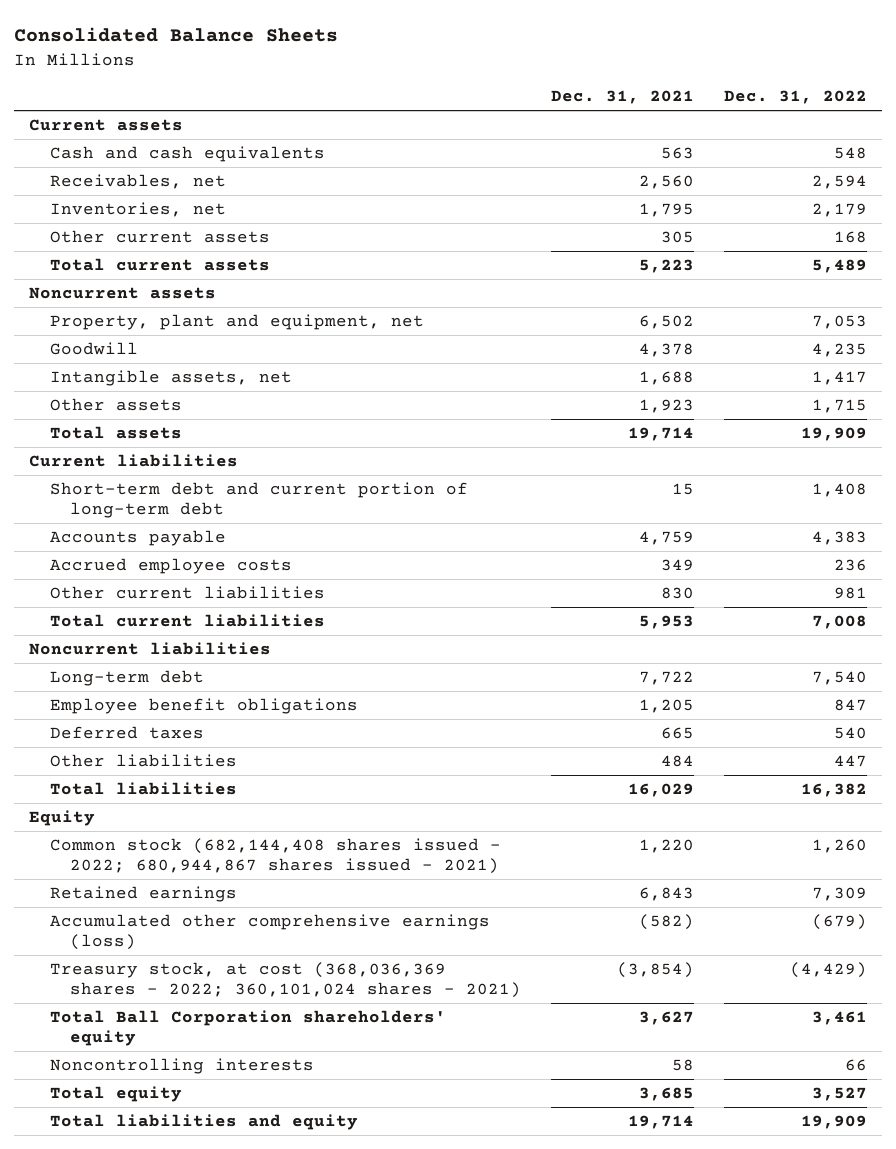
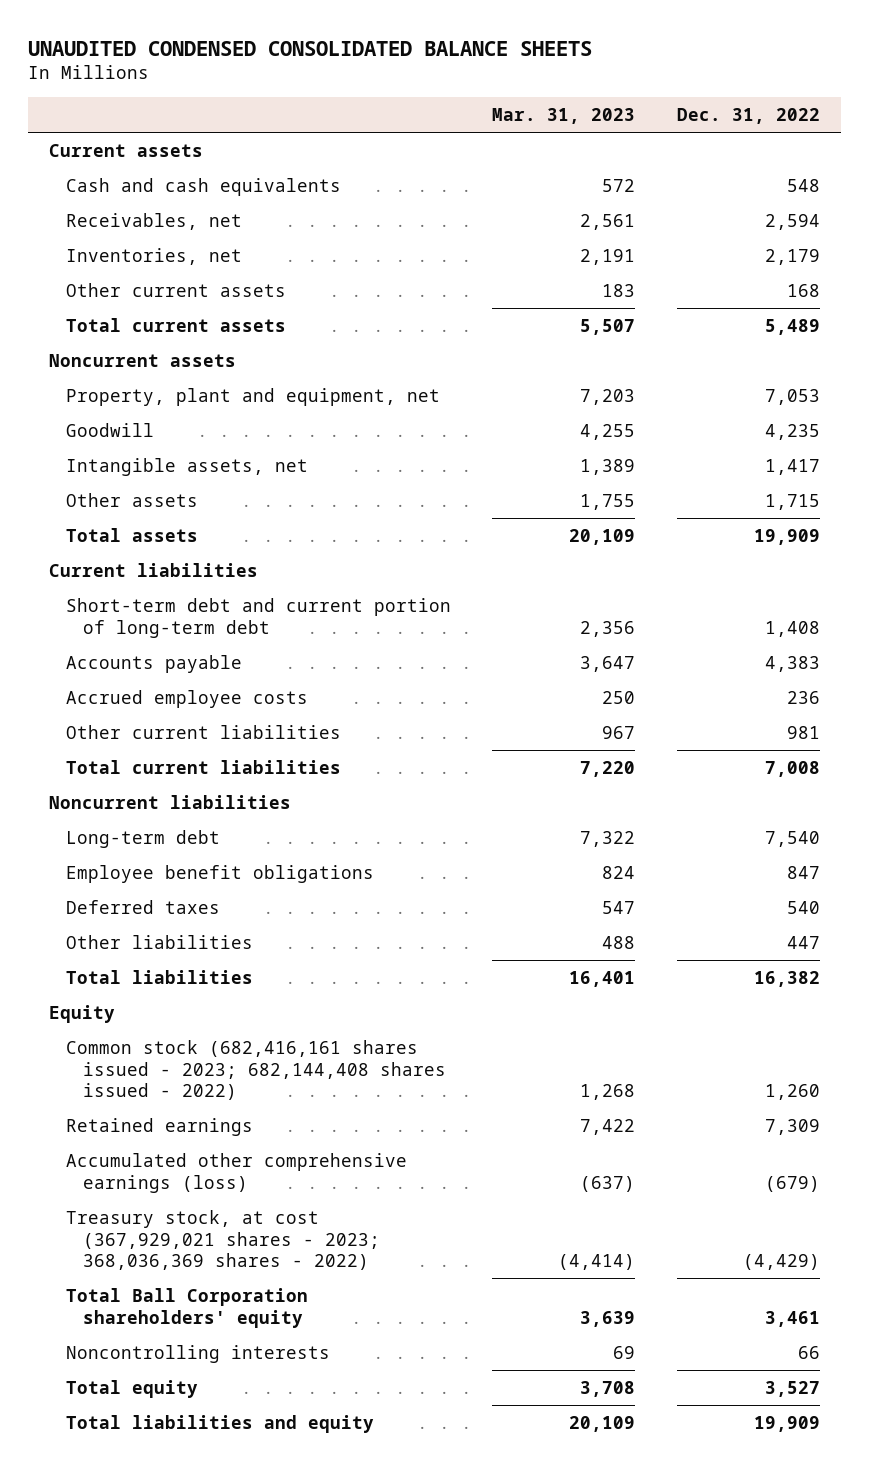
- Consolidated Balance Sheets
+ UNAUDITED CONDENSED CONSOLIDATED BALANCE SHEETS
- | Dec. 31, 2021 | Dec. 31, 2022
+ | Mar. 31, 2023 | Dec. 31, 2022
- Common stock (682,144,408 shares issued - 2022; 680,944,867 shares issued - 2021) | 1,220 | 1,260
+ Common stock (682,416,161 shares issued - 2023; 682,144,408 shares issued - 2022) | 1,268 | 1,260
- Treasury stock, at cost (368,036,369 shares - 2022; 360,101,024 shares - 2021) | (3,854) | (4,429)
+ Treasury stock, at cost (367,929,021 shares - 2023; 368,036,369 shares - 2022) | (4,414) | (4,429)

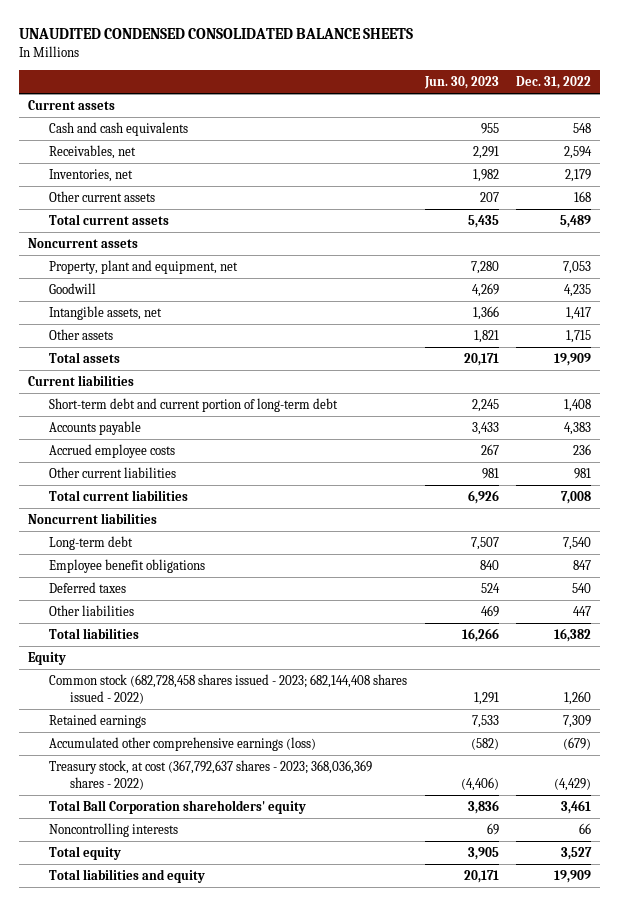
- | Mar. 31, 2023 | Dec. 31, 2022
+ | Jun. 30, 2023 | Dec. 31, 2022
- Common stock (682,416,161 shares issued - 2023; 682,144,408 shares issued - 2022) | 1,268 | 1,260
+ Common stock (682,728,458 shares issued - 2023; 682,144,408 shares issued - 2022) | 1,291 | 1,260
- Treasury stock, at cost (367,929,021 shares - 2023; 368,036,369 shares - 2022) | (4,414) | (4,429)
+ Treasury stock, at cost (367,792,637 shares - 2023; 368,036,369 shares - 2022) | (4,406) | (4,429)

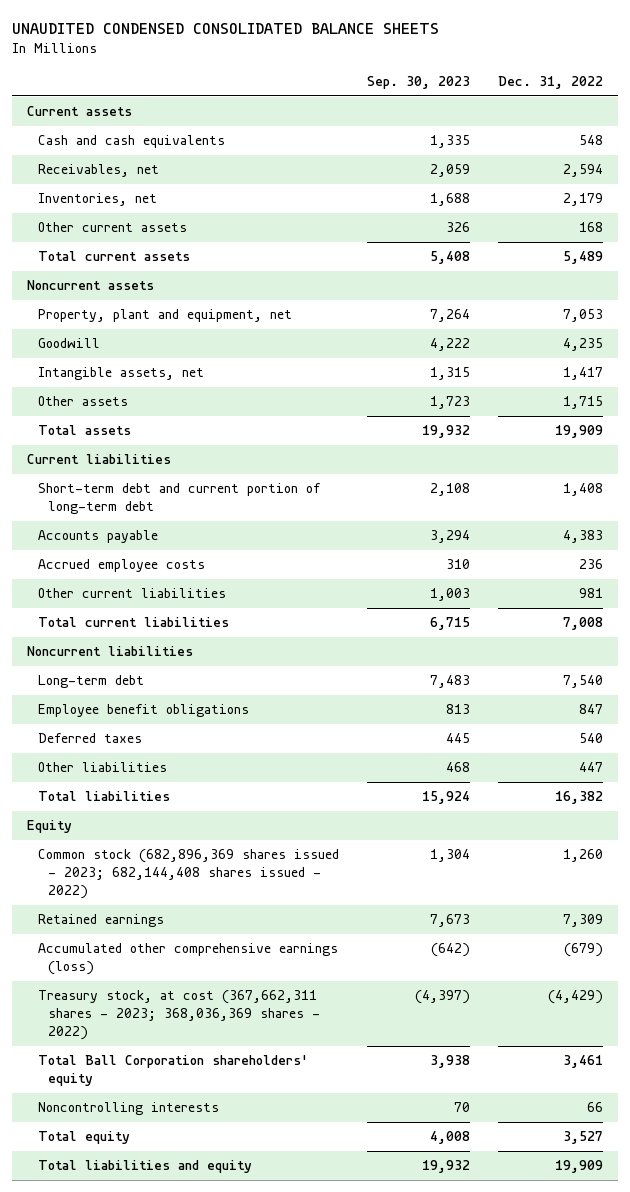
- | Jun. 30, 2023 | Dec. 31, 2022
+ | Sep. 30, 2023 | Dec. 31, 2022
- Common stock (682,728,458 shares issued - 2023; 682,144,408 shares issued - 2022) | 1,291 | 1,260
+ Common stock (682,896,369 shares issued - 2023; 682,144,408 shares issued - 2022) | 1,304 | 1,260
- Treasury stock, at cost (367,792,637 shares - 2023; 368,036,369 shares - 2022) | (4,406) | (4,429)
+ Treasury stock, at cost (367,662,311 shares - 2023; 368,036,369 shares - 2022) | (4,397) | (4,429)

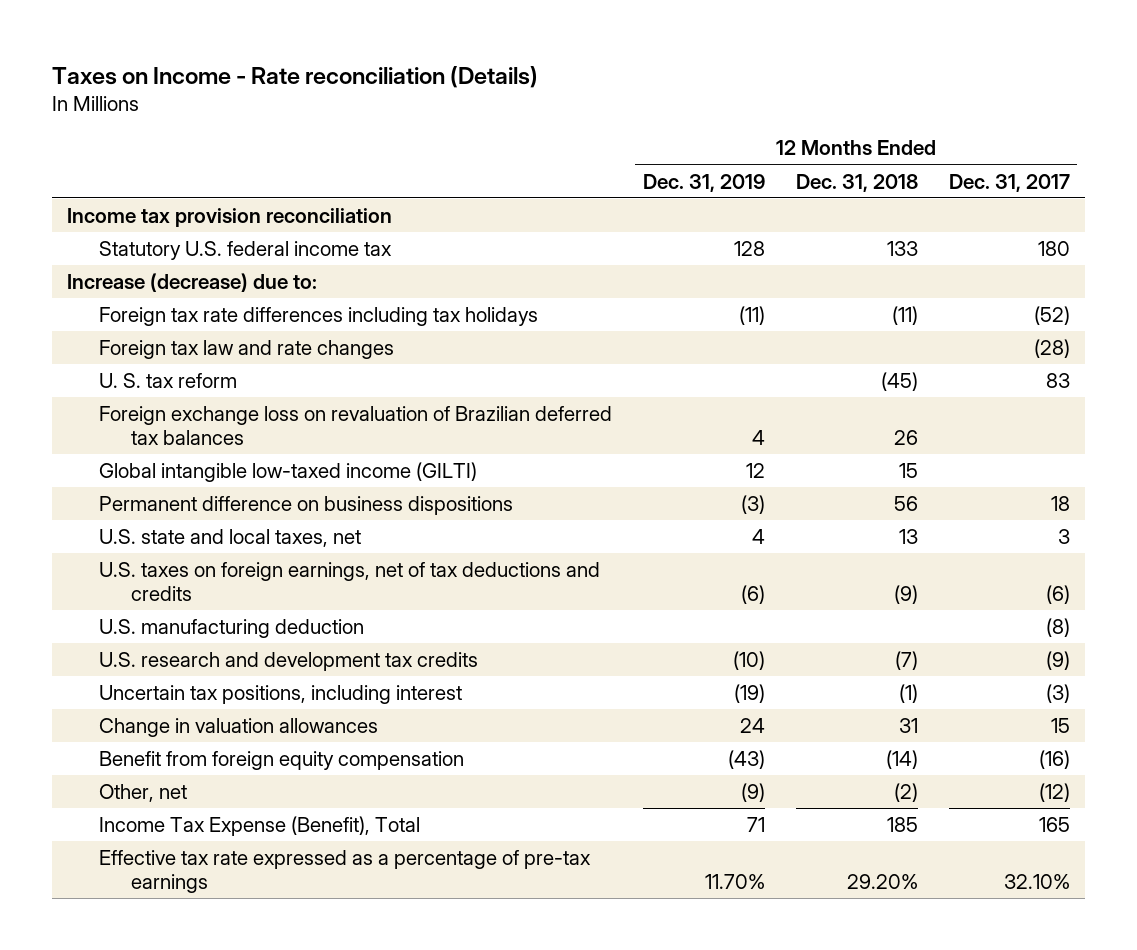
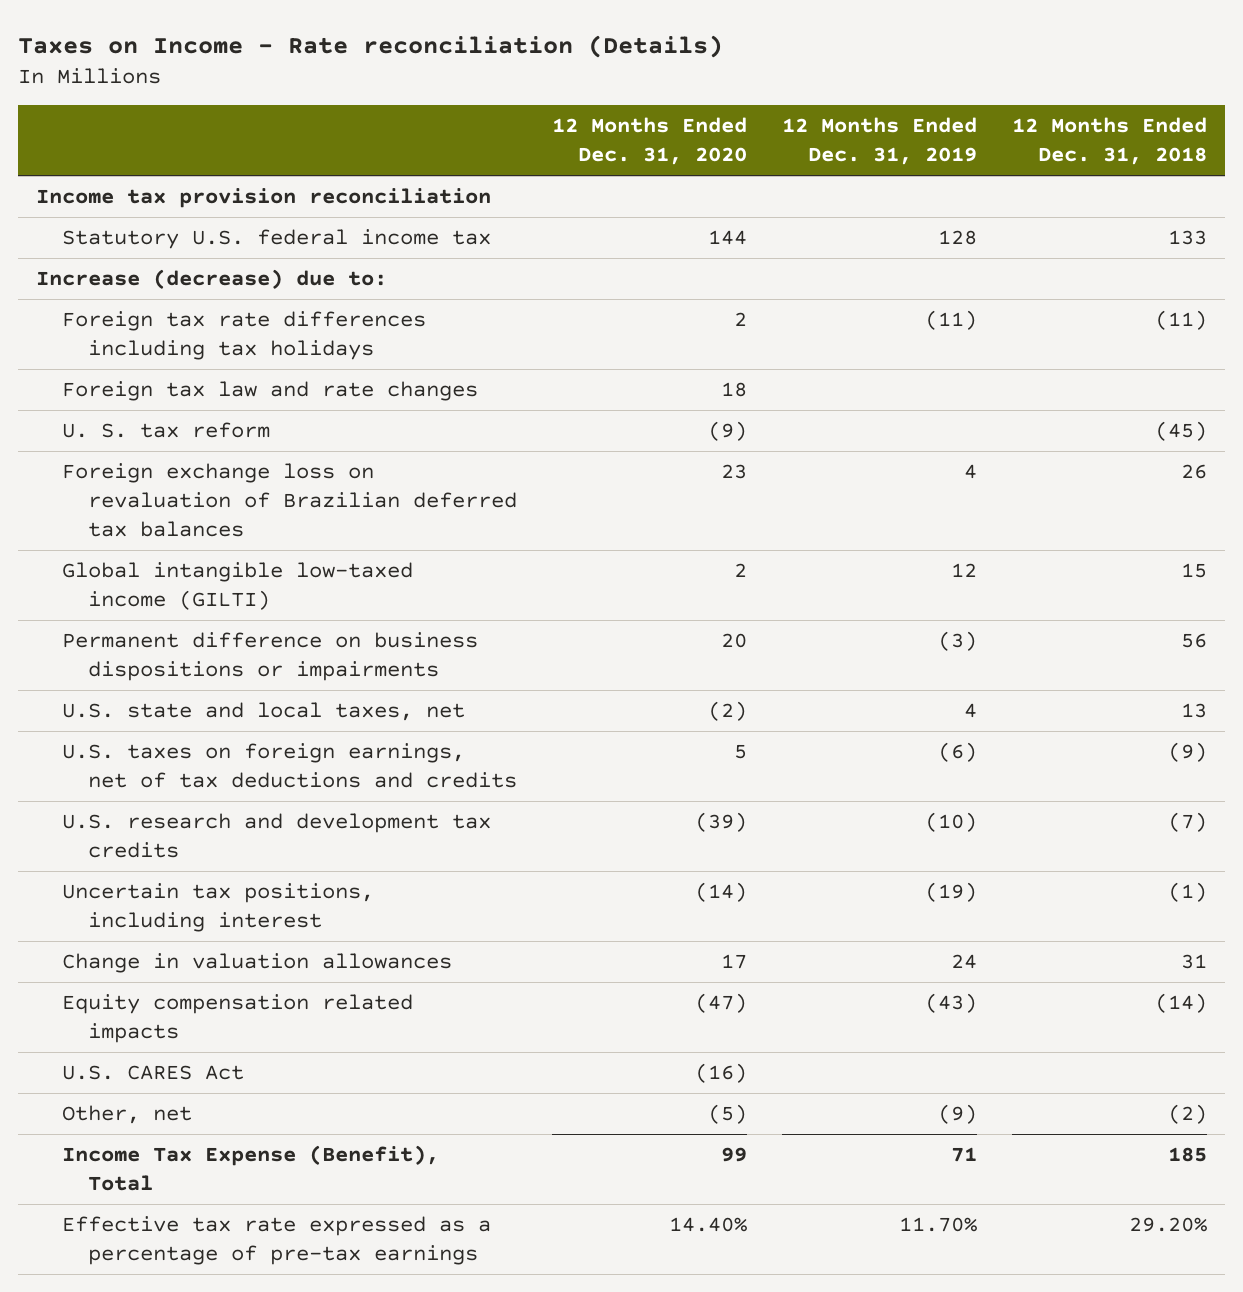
- | 12 Months Ended Dec. 31, 2019 | 12 Months Ended Dec. 31, 2018 | 12 Months Ended Dec. 31, 2017
+ | 12 Months Ended Dec. 31, 2020 | 12 Months Ended Dec. 31, 2019 | 12 Months Ended Dec. 31, 2018
- Permanent difference on business dispositions | (3) | 56 | 18
+ Permanent difference on business dispositions or impairments | 20 | (3) | 56
- U.S. manufacturing deduction | | | (8)
- Benefit from foreign equity compensation | (43) | (14) | (16)
+ Equity compensation related impacts | (47) | (43) | (14)
+ U.S. CARES Act | (16) | |

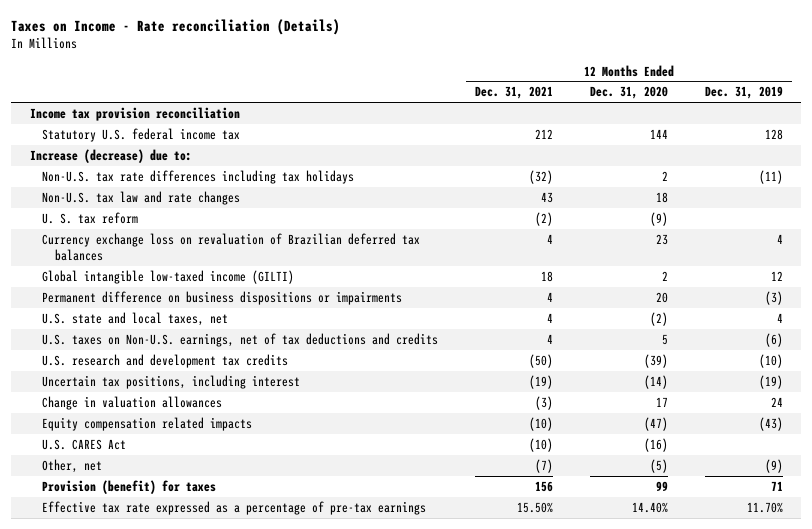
- | 12 Months Ended Dec. 31, 2020 | 12 Months Ended Dec. 31, 2019 | 12 Months Ended Dec. 31, 2018
+ | 12 Months Ended Dec. 31, 2021 | 12 Months Ended Dec. 31, 2020 | 12 Months Ended Dec. 31, 2019
- Foreign tax rate differences including tax holidays | 2 | (11) | (11)
- Foreign tax law and rate changes | 18 | |
+ Non-U.S. tax rate differences including tax holidays | (32) | 2 | (11)
+ Non-U.S. tax law and rate changes | 43 | 18 |
- Foreign exchange loss on revaluation of Brazilian deferred tax balances | 23 | 4 | 26
+ Currency exchange loss on revaluation of Brazilian deferred tax balances | 4 | 23 | 4
- U.S. taxes on foreign earnings, net of tax deductions and credits | 5 | (6) | (9)
+ U.S. taxes on Non-U.S. earnings, net of tax deductions and credits | 4 | 5 | (6)
- Income Tax Expense (Benefit), Total | 99 | 71 | 185
+ Provision (benefit) for taxes | 156 | 99 | 71

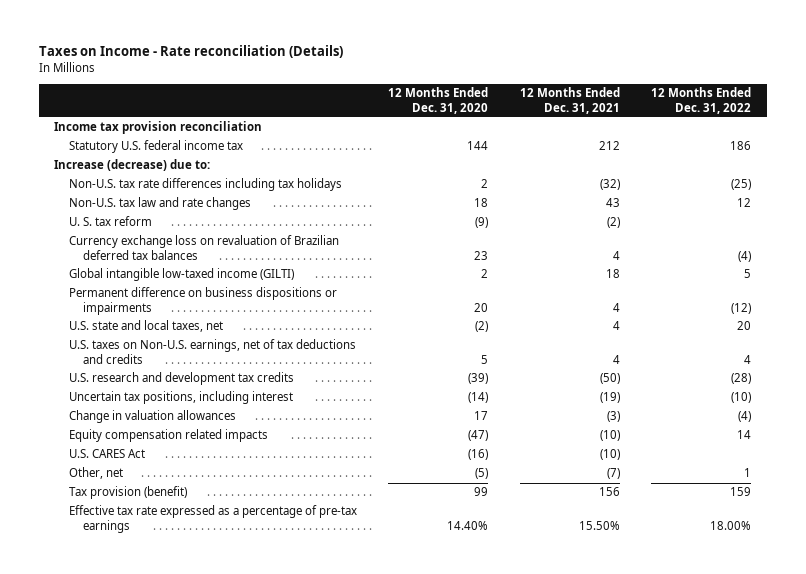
- | 12 Months Ended Dec. 31, 2021 | 12 Months Ended Dec. 31, 2020 | 12 Months Ended Dec. 31, 2019
+ | 12 Months Ended Dec. 31, 2020 | 12 Months Ended Dec. 31, 2021 | 12 Months Ended Dec. 31, 2022
- Provision (benefit) for taxes | 156 | 99 | 71
+ Tax provision (benefit) | 99 | 156 | 159

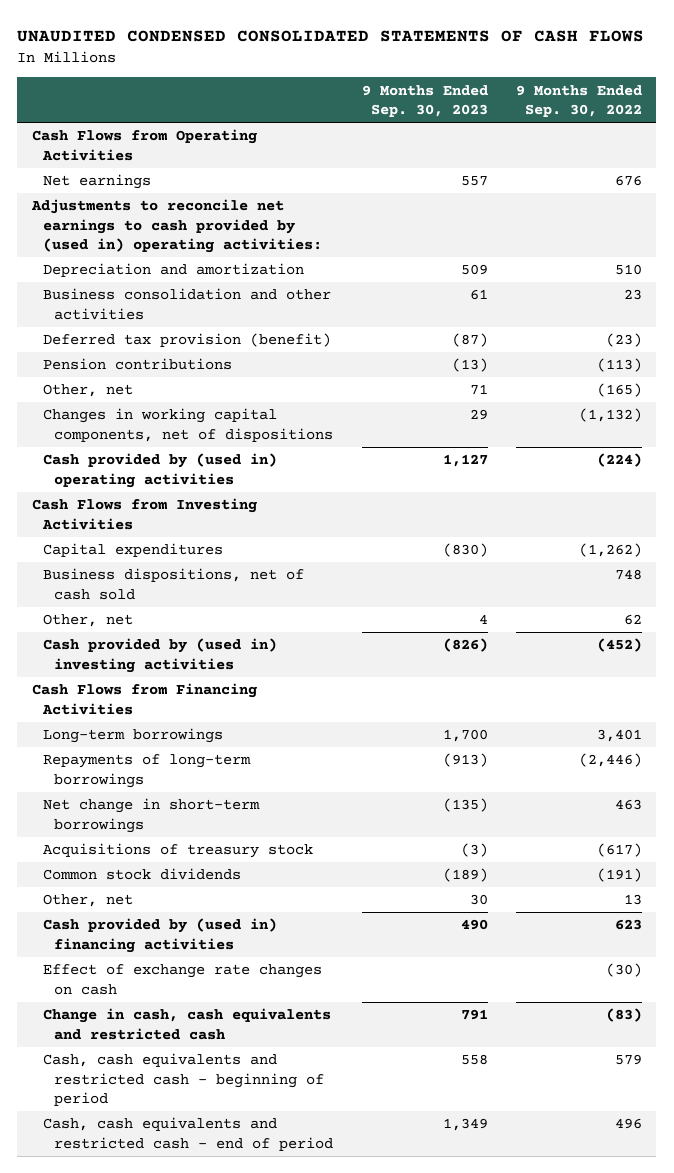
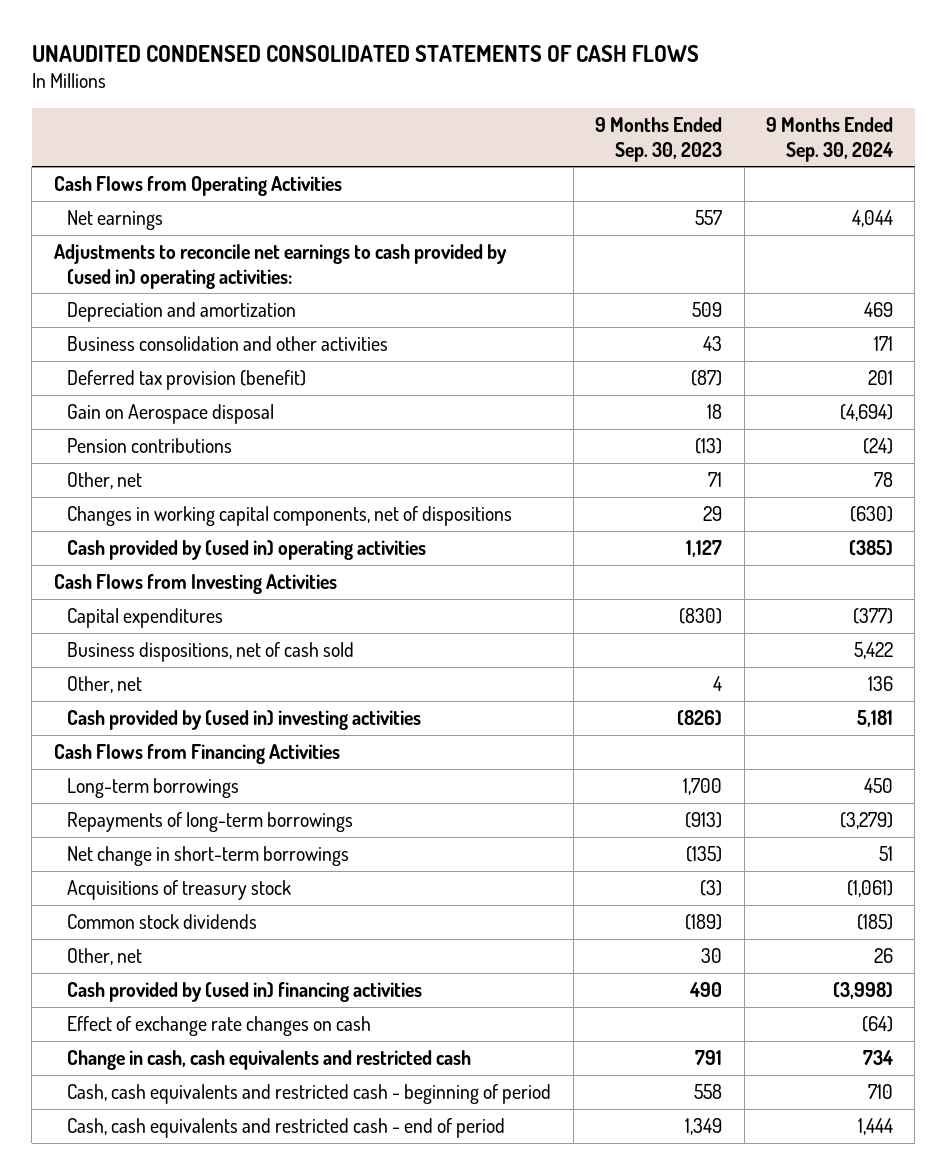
- | 9 Months Ended Sep. 30, 2023 | 9 Months Ended Sep. 30, 2022
+ | 9 Months Ended Sep. 30, 2023 | 9 Months Ended Sep. 30, 2024
- Business consolidation and other activities | 61 | 23
+ Business consolidation and other activities | 43 | 171
+ Gain on Aerospace disposal | 18 | (4,694)

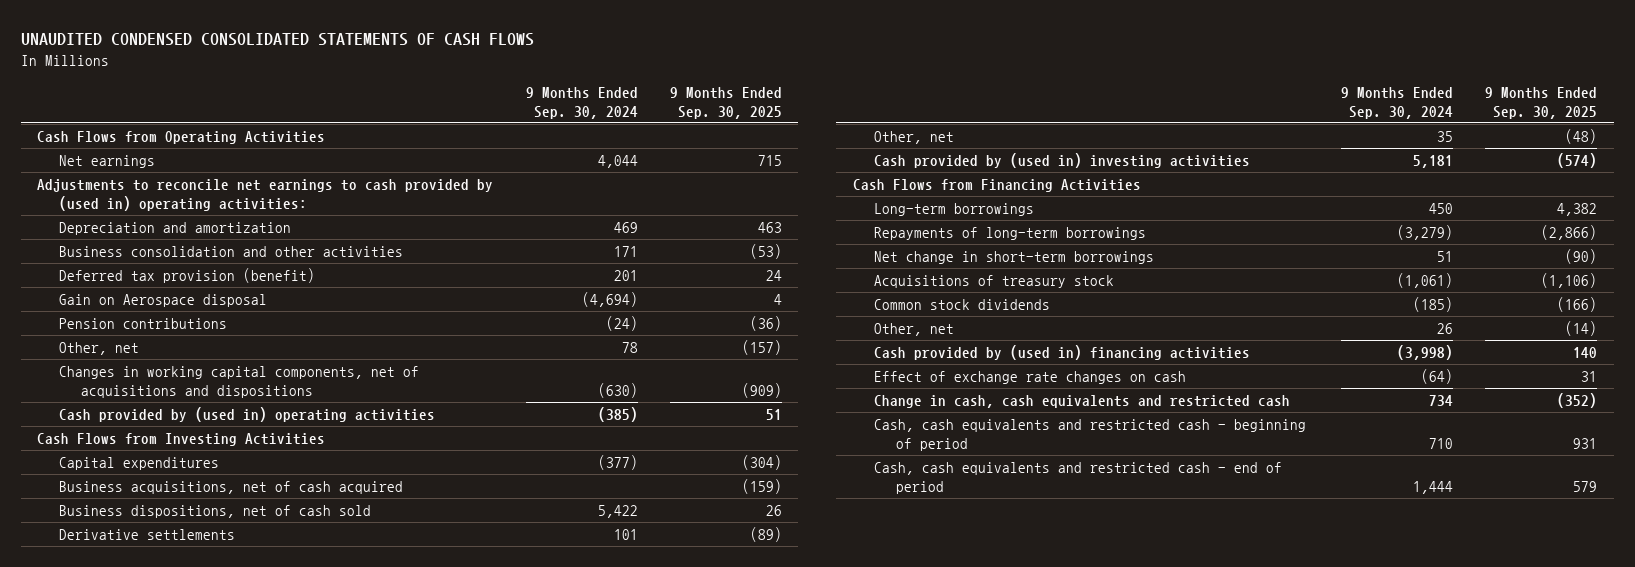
- | 9 Months Ended Sep. 30, 2023 | 9 Months Ended Sep. 30, 2024
+ | 9 Months Ended Sep. 30, 2024 | 9 Months Ended Sep. 30, 2025
- Changes in working capital components, net of dispositions | 29 | (630)
+ Changes in working capital components, net of acquisitions and dispositions | (630) | (909)
+ Business acquisitions, net of cash acquired | | (159)
- Other, net | 4 | 136
+ Derivative settlements | 101 | (89)
+ Other, net | 35 | (48)

